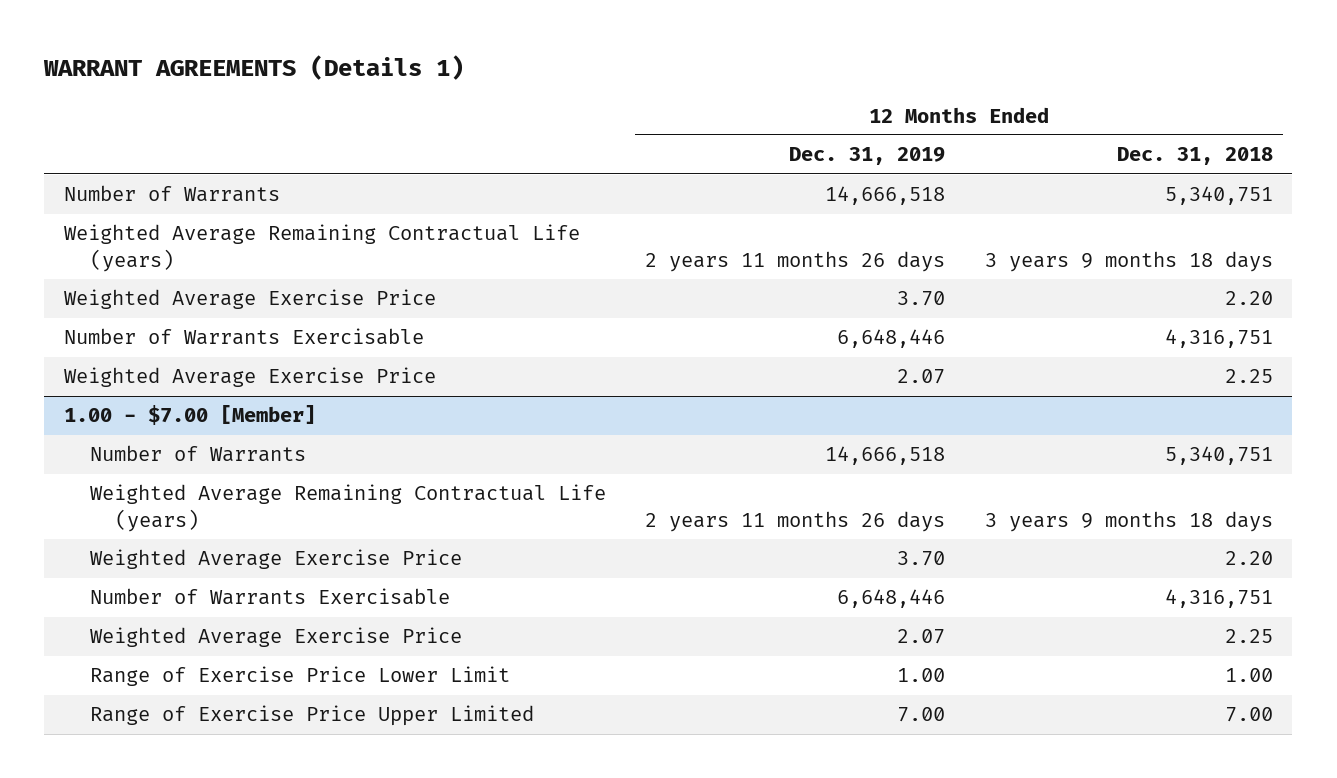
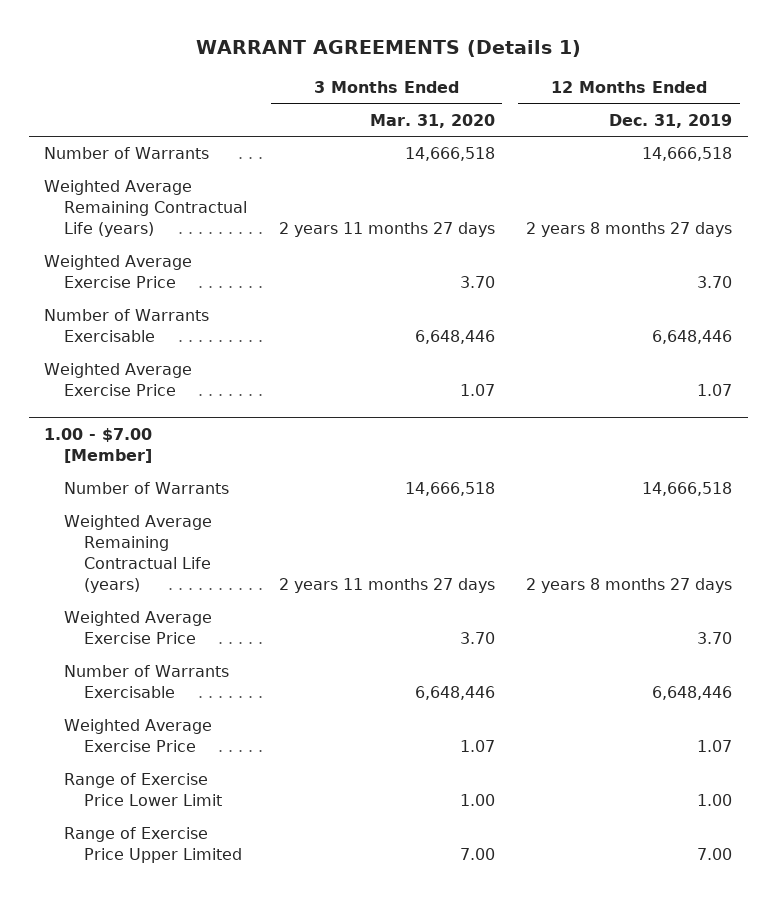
- | 12 Months Ended Dec. 31, 2019 | 12 Months Ended Dec. 31, 2018
+ | 3 Months Ended Mar. 31, 2020 | 12 Months Ended Dec. 31, 2019
- Weighted Average Remaining Contractual Life (years) | 2 years 11 months 26 days | 3 years 9 months 18 days
+ Weighted Average Remaining Contractual Life (years) | 2 years 11 months 27 days | 2 years 8 months 27 days
- Weighted Average Exercise Price | 2.07 | 2.25
+ Weighted Average Exercise Price | 1.07 | 1.07
@ 1.00 - $7.00 [Member]
- Weighted Average Remaining Contractual Life (years) | 2 years 11 months 26 days | 3 years 9 months 18 days
+ Weighted Average Remaining Contractual Life (years) | 2 years 11 months 27 days | 2 years 8 months 27 days
- Weighted Average Exercise Price | 2.07 | 2.25
+ Weighted Average Exercise Price | 1.07 | 1.07

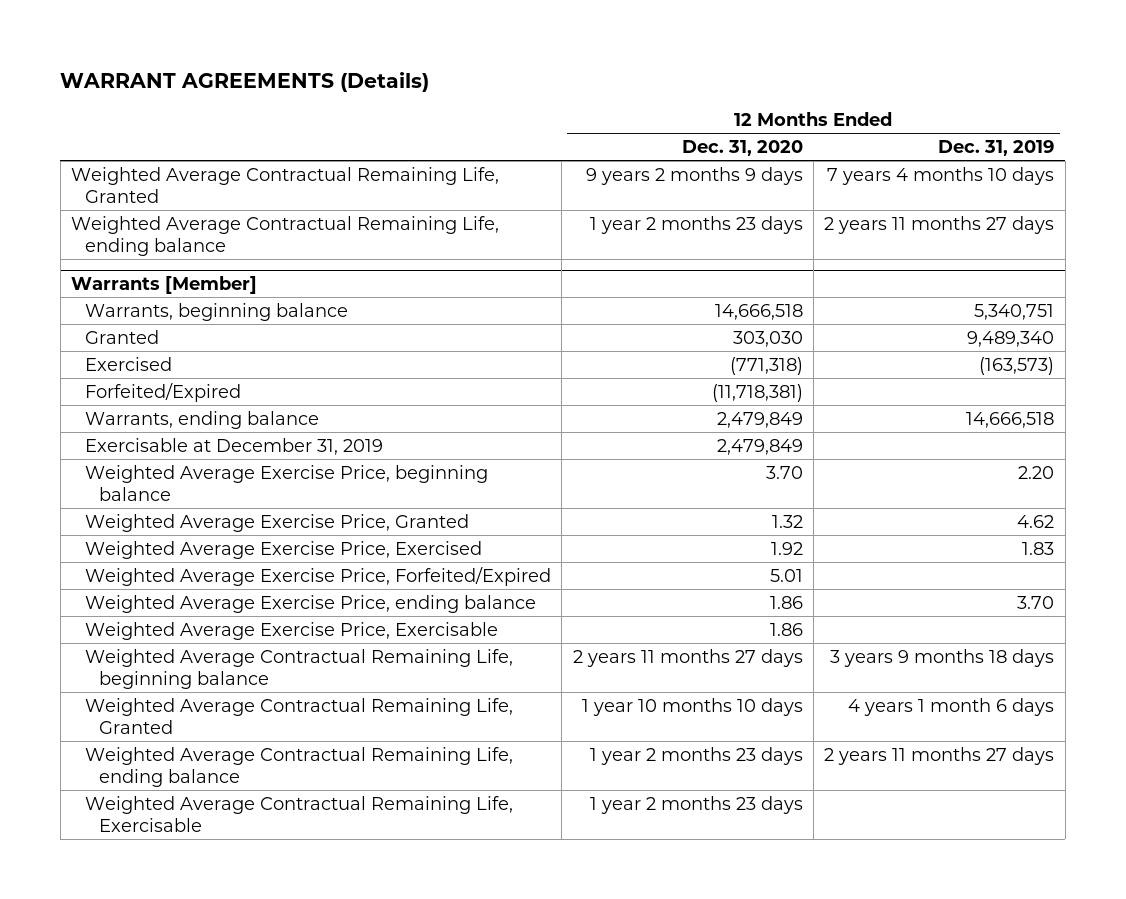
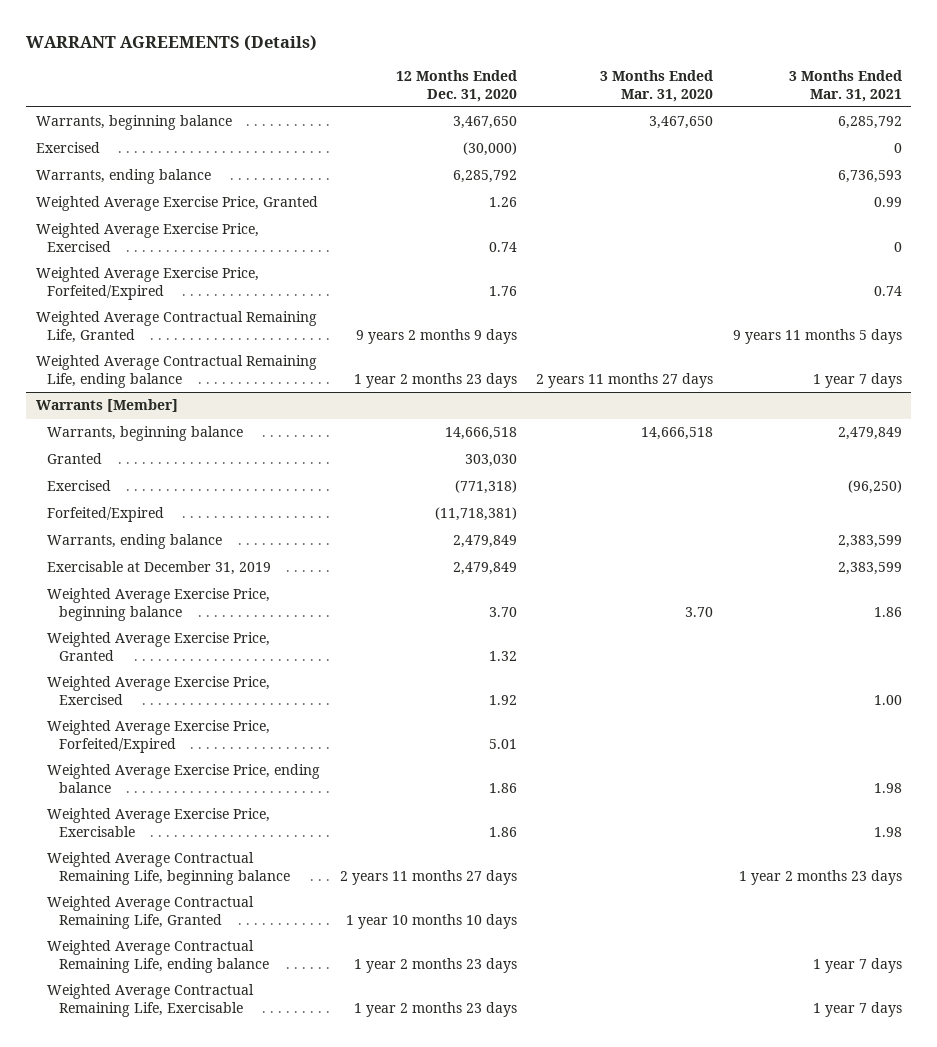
- | 12 Months Ended Dec. 31, 2020 | 12 Months Ended Dec. 31, 2019
+ | 12 Months Ended Dec. 31, 2020 | 3 Months Ended Mar. 31, 2020 | 3 Months Ended Mar. 31, 2021
+ Warrants, beginning balance | 3,467,650 | 3,467,650 | 6,285,792
+ Exercised | (30,000) | | 0
+ Warrants, ending balance | 6,285,792 | | 6,736,593
+ Weighted Average Exercise Price, Granted | 1.26 | | 0.99
+ Weighted Average Exercise Price, Exercised | 0.74 | | 0
+ Weighted Average Exercise Price, Forfeited/Expired | 1.76 | | 0.74

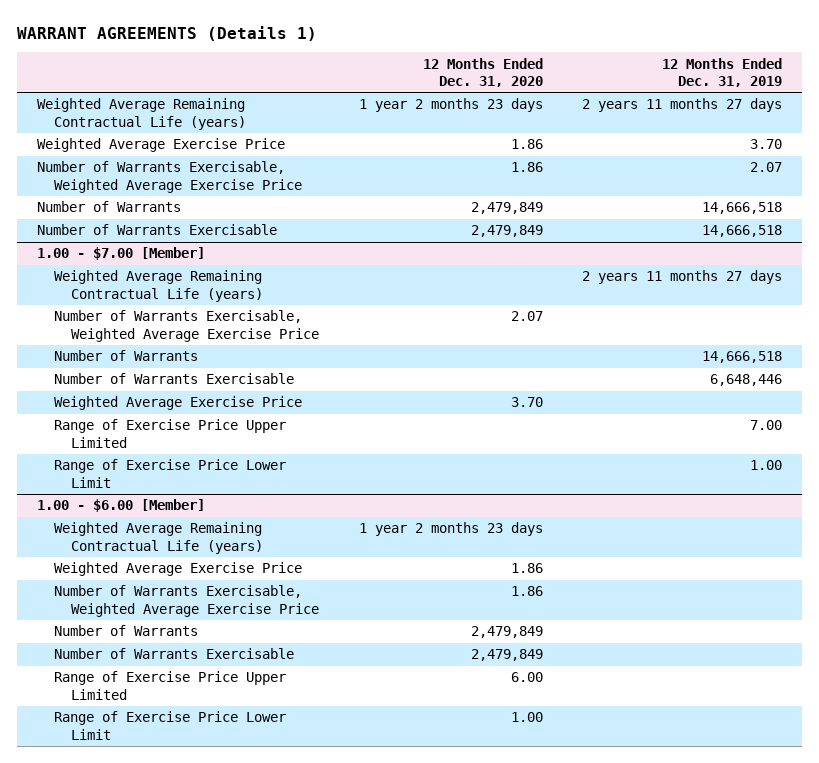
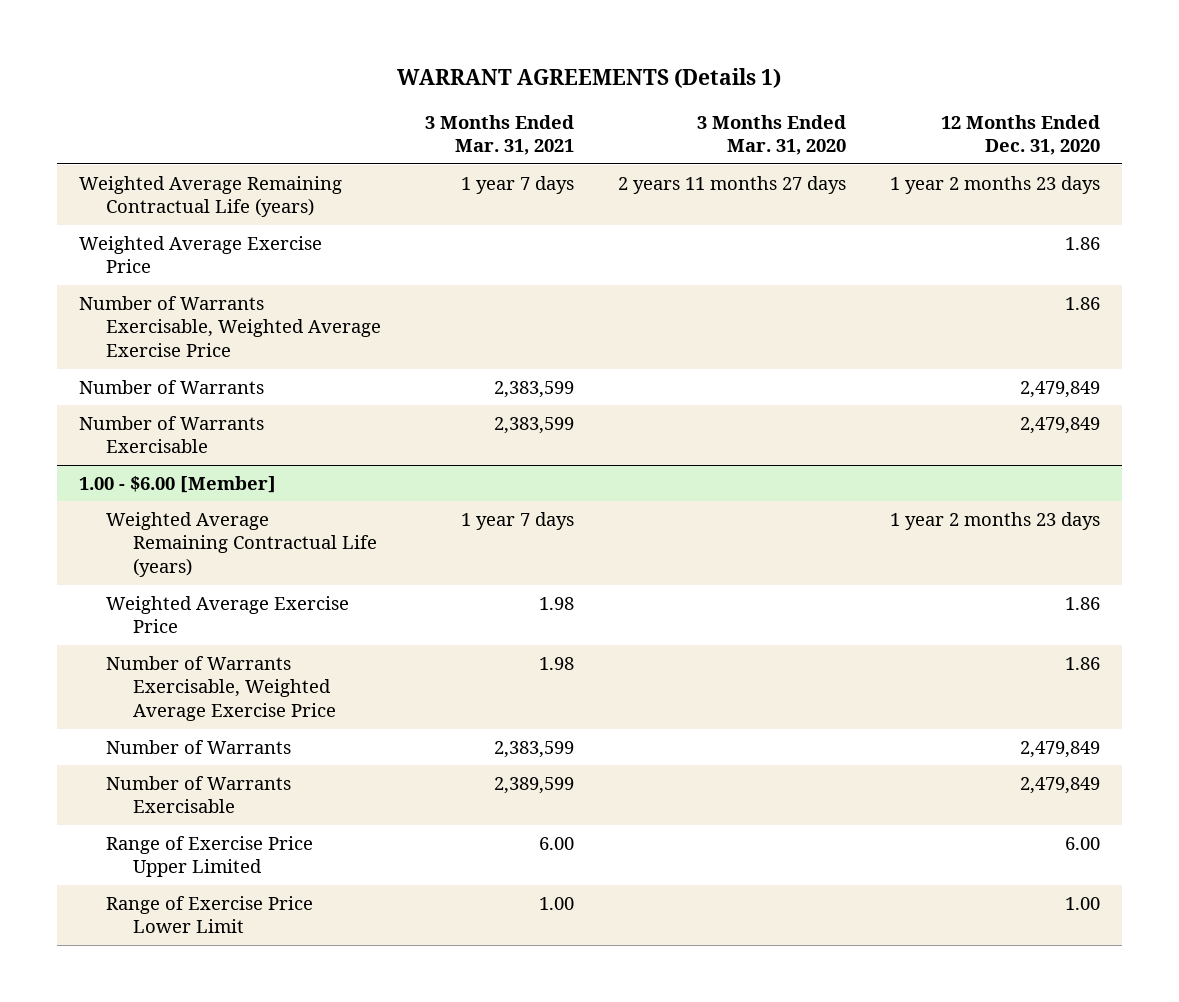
- | 12 Months Ended Dec. 31, 2020 | 12 Months Ended Dec. 31, 2019
+ | 3 Months Ended Mar. 31, 2021 | 3 Months Ended Mar. 31, 2020 | 12 Months Ended Dec. 31, 2020
- 1.00 - $7.00 [Member]
- Weighted Average Remaining Contractual Life (years) | | 2 years 11 months 27 days
- Number of Warrants Exercisable, Weighted Average Exercise Price | 2.07 |
- Number of Warrants | | 14,666,518
- Number of Warrants Exercisable | | 6,648,446
- Weighted Average Exercise Price | 3.70 |
- Range of Exercise Price Upper Limited | | 7.00
- Range of Exercise Price Lower Limit | | 1.00

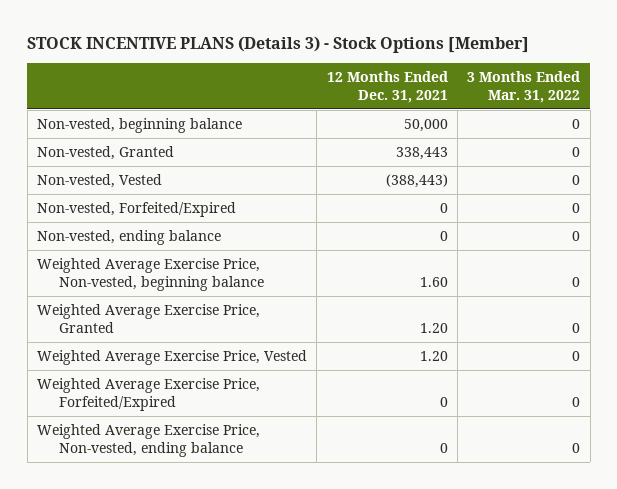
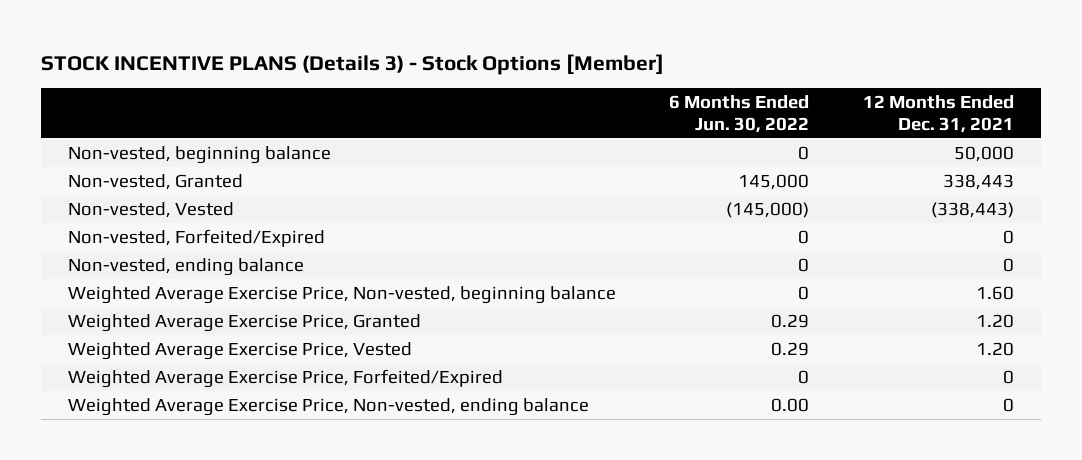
- | 12 Months Ended Dec. 31, 2021 | 3 Months Ended Mar. 31, 2022
+ | 6 Months Ended Jun. 30, 2022 | 12 Months Ended Dec. 31, 2021
- Non-vested, Vested | (388,443) | 0
+ Non-vested, Vested | (145,000) | (338,443)

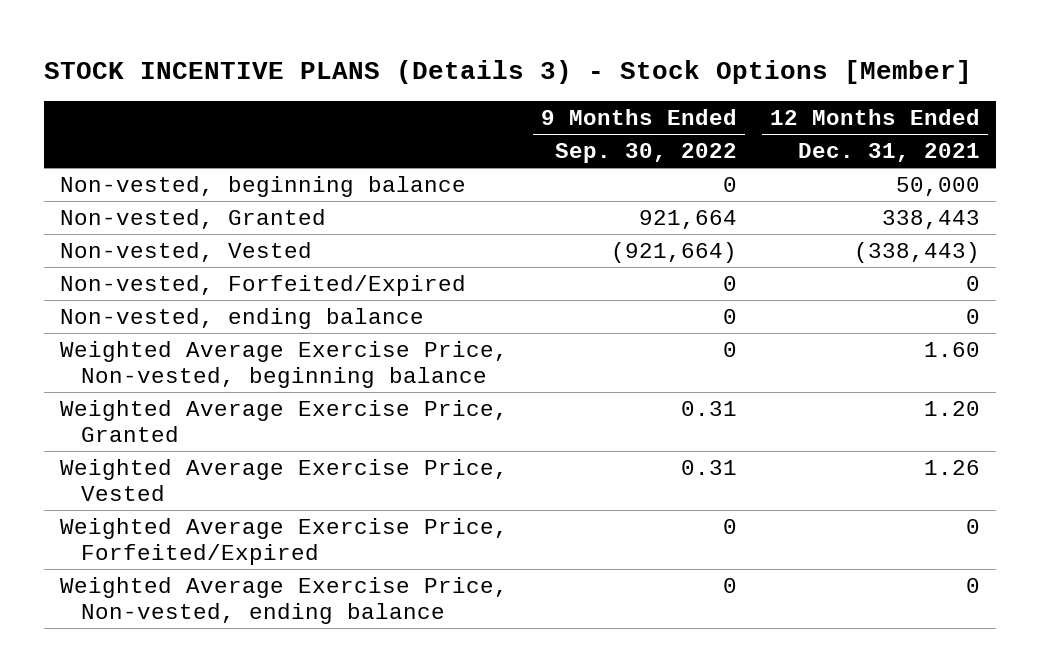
- | 6 Months Ended Jun. 30, 2022 | 12 Months Ended Dec. 31, 2021
+ | 9 Months Ended Sep. 30, 2022 | 12 Months Ended Dec. 31, 2021
- Weighted Average Exercise Price, Vested | 0.29 | 1.20
+ Weighted Average Exercise Price, Vested | 0.31 | 1.26

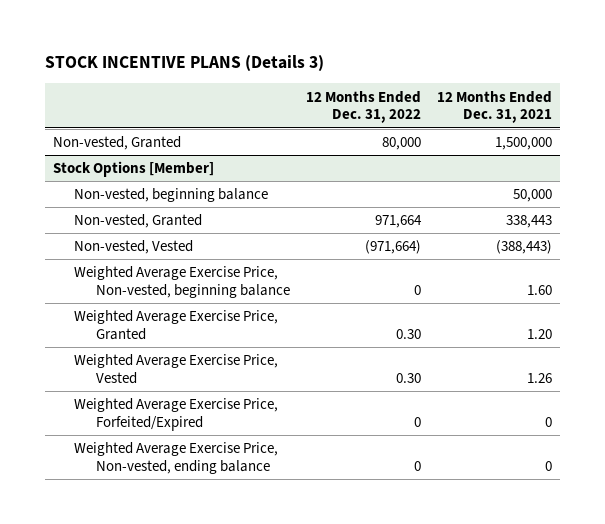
- STOCK INCENTIVE PLANS (Details 3) - Stock Options [Member]
+ STOCK INCENTIVE PLANS (Details 3)
- | 9 Months Ended Sep. 30, 2022 | 12 Months Ended Dec. 31, 2021
+ | 12 Months Ended Dec. 31, 2022 | 12 Months Ended Dec. 31, 2021
+ Non-vested, Granted | 80,000 | 1,500,000
+ Stock Options [Member]
- Non-vested, Vested | (921,664) | (338,443)
- Non-vested, Forfeited/Expired | 0 | 0
- Non-vested, ending balance | 0 | 0
+ Non-vested, Vested | (971,664) | (388,443)

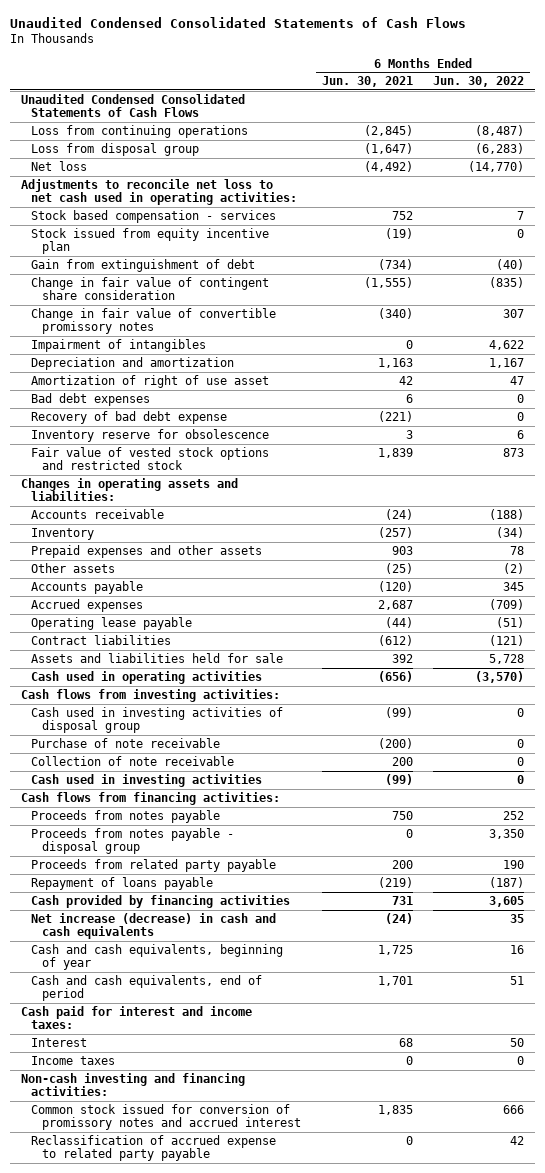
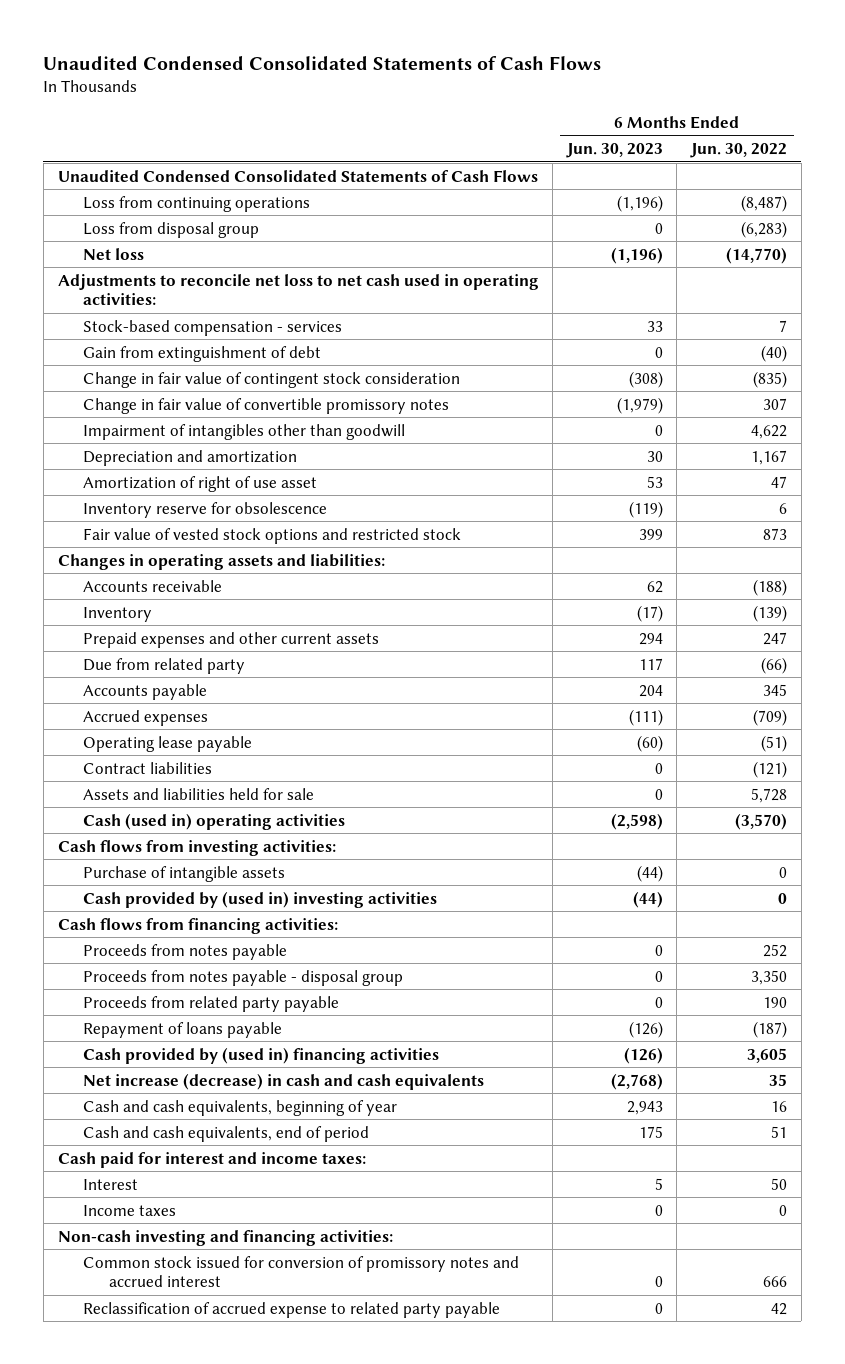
- | 6 Months Ended Jun. 30, 2021 | 6 Months Ended Jun. 30, 2022
+ | 6 Months Ended Jun. 30, 2023 | 6 Months Ended Jun. 30, 2022
- Stock based compensation - services | 752 | 7
- Stock issued from equity incentive plan | (19) | 0
+ Stock-based compensation - services | 33 | 7
- Change in fair value of contingent share consideration | (1,555) | (835)
+ Change in fair value of contingent stock consideration | (308) | (835)
- Impairment of intangibles | 0 | 4,622
+ Impairment of intangibles other than goodwill | 0 | 4,622
- Bad debt expenses | 6 | 0
- Recovery of bad debt expense | (221) | 0
- Inventory | (257) | (34)
- Prepaid expenses and other assets | 903 | 78
- Other assets | (25) | (2)
+ Inventory | (17) | (139)
+ Prepaid expenses and other current assets | 294 | 247
+ Due from related party | 117 | (66)
- Cash used in operating activities | (656) | (3,570)
+ Cash (used in) operating activities | (2,598) | (3,570)
- Cash used in investing activities of disposal group | (99) | 0
- Purchase of note receivable | (200) | 0
- Collection of note receivable | 200 | 0
- Cash used in investing activities | (99) | 0
+ Purchase of intangible assets | (44) | 0
+ Cash provided by (used in) investing activities | (44) | 0
- Cash provided by financing activities | 731 | 3,605
+ Cash provided by (used in) financing activities | (126) | 3,605

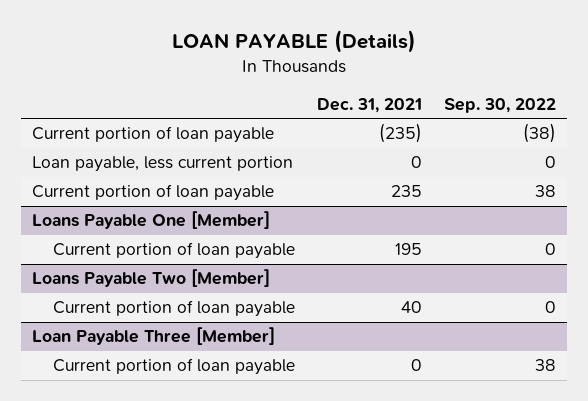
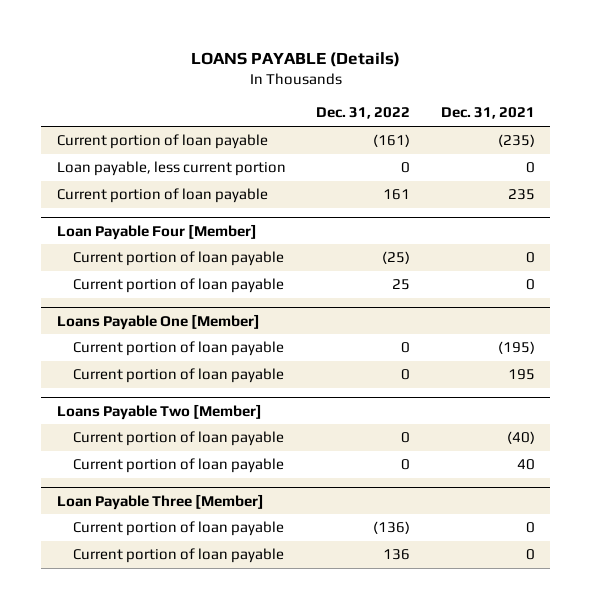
- LOAN PAYABLE (Details)
+ LOANS PAYABLE (Details)
- | Dec. 31, 2021 | Sep. 30, 2022
+ | Dec. 31, 2022 | Dec. 31, 2021
+ Loan Payable Four [Member]
+ Current portion of loan payable | (25) | 0
+ Current portion of loan payable | 25 | 0
@ Loans Payable One [Member]
+ Current portion of loan payable | 0 | (195)
@ Loans Payable Two [Member]
+ Current portion of loan payable | 0 | (40)
@ Loan Payable Three [Member]
+ Current portion of loan payable | 136 | 0

